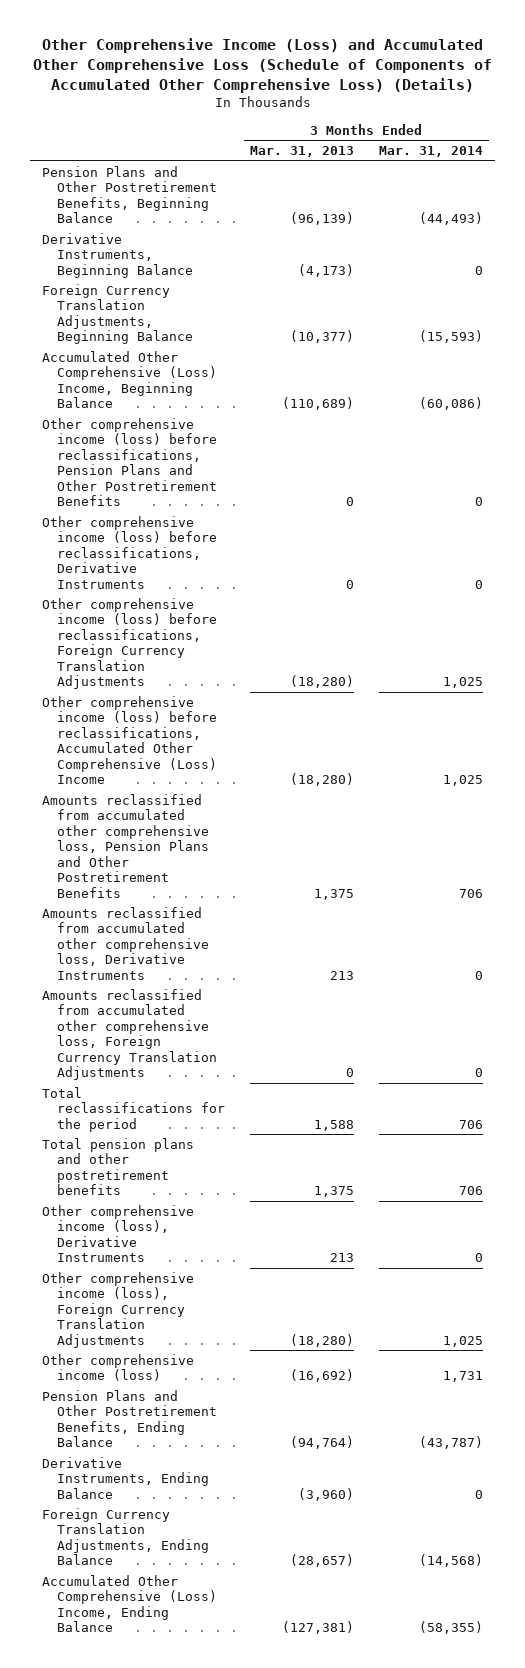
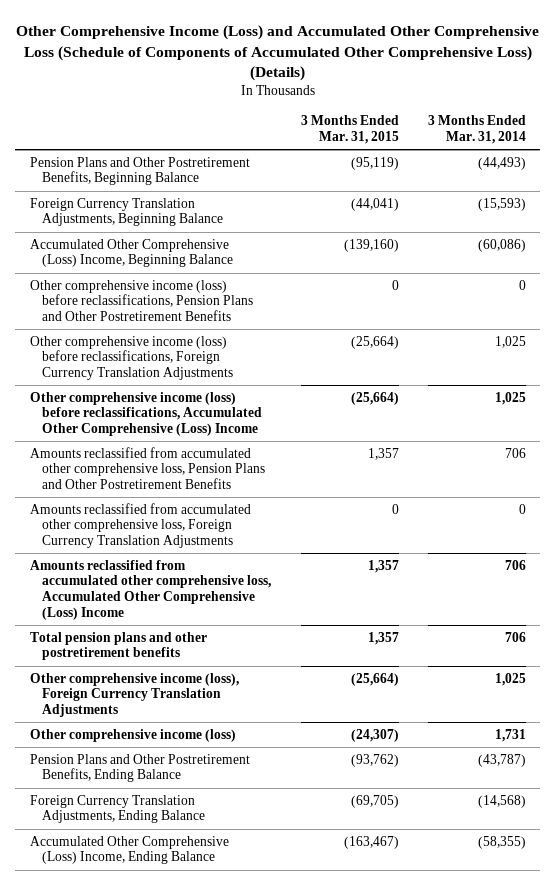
- | 3 Months Ended Mar. 31, 2013 | 3 Months Ended Mar. 31, 2014
+ | 3 Months Ended Mar. 31, 2015 | 3 Months Ended Mar. 31, 2014
- Derivative Instruments, Beginning Balance | (4,173) | 0
- Other comprehensive income (loss) before reclassifications, Derivative Instruments | 0 | 0
- Amounts reclassified from accumulated other comprehensive loss, Derivative Instruments | 213 | 0
- Total reclassifications for the period | 1,588 | 706
+ Amounts reclassified from accumulated other comprehensive loss, Accumulated Other Comprehensive (Loss) Income | 1,357 | 706
- Other comprehensive income (loss), Derivative Instruments | 213 | 0
- Derivative Instruments, Ending Balance | (3,960) | 0

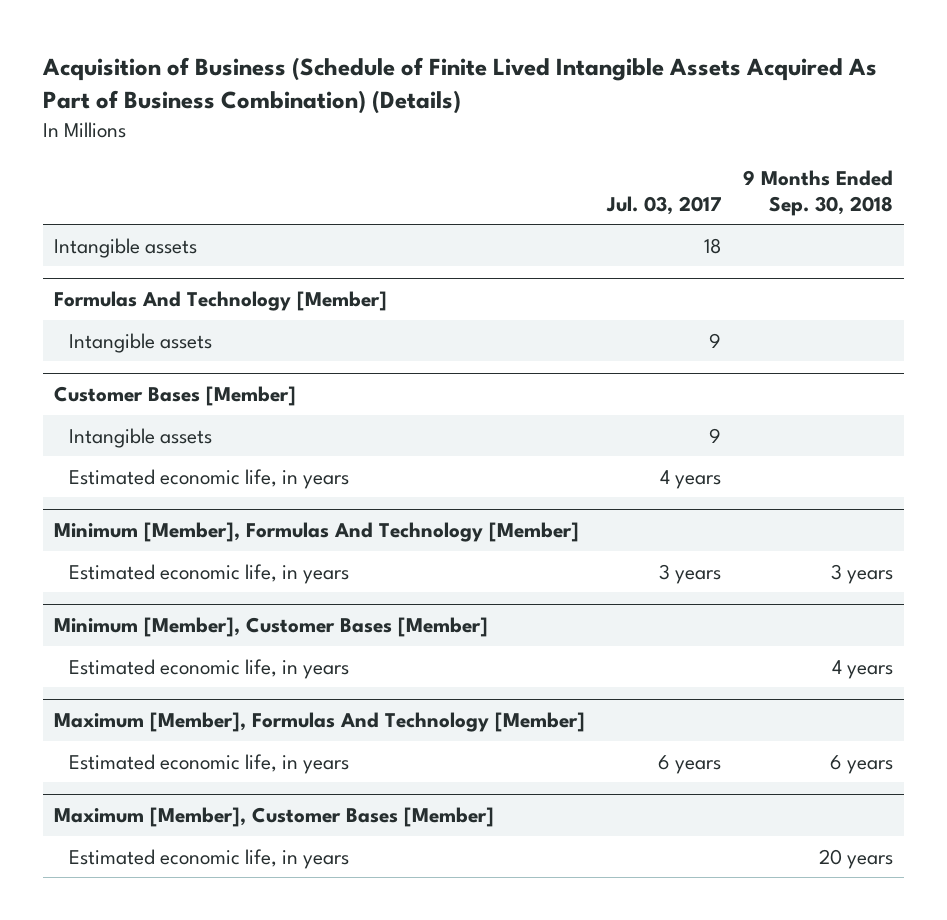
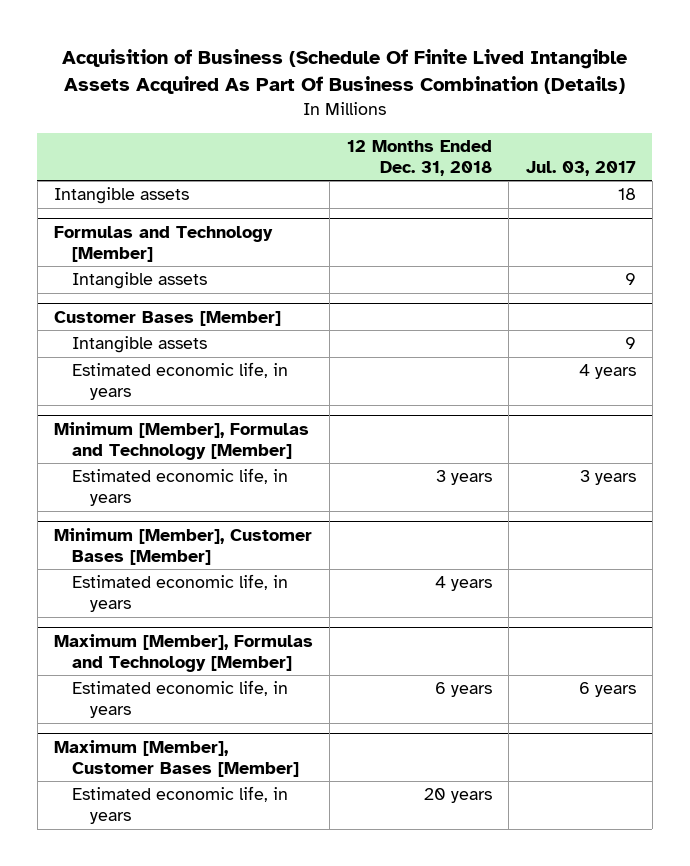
- Acquisition of Business (Schedule of Finite Lived Intangible Assets Acquired As Part of Business Combination) (Details)
+ Acquisition of Business (Schedule Of Finite Lived Intangible Assets Acquired As Part Of Business Combination (Details)
- | Jul. 03, 2017 | 9 Months Ended Sep. 30, 2018
+ | 12 Months Ended Dec. 31, 2018 | Jul. 03, 2017
- Formulas And Technology [Member]
+ Formulas and Technology [Member]
- Minimum [Member], Formulas And Technology [Member]
+ Minimum [Member], Formulas and Technology [Member]
- Maximum [Member], Formulas And Technology [Member]
+ Maximum [Member], Formulas and Technology [Member]

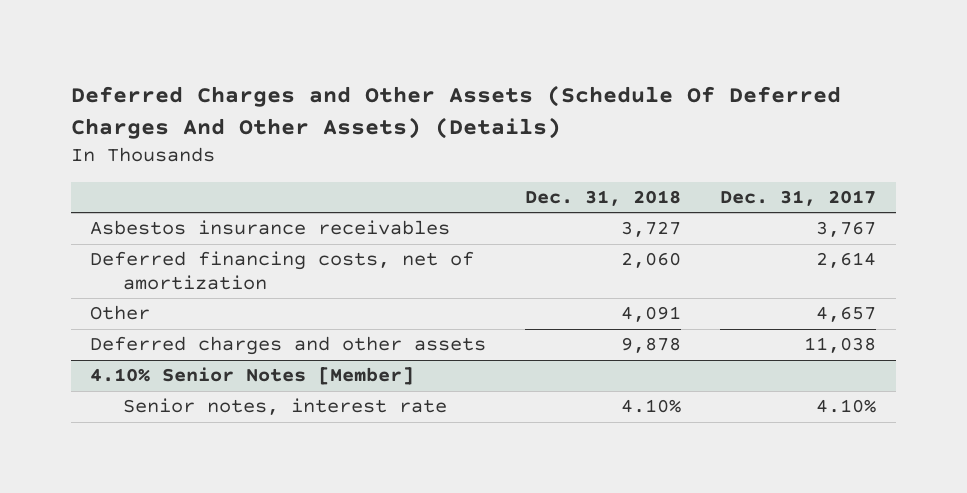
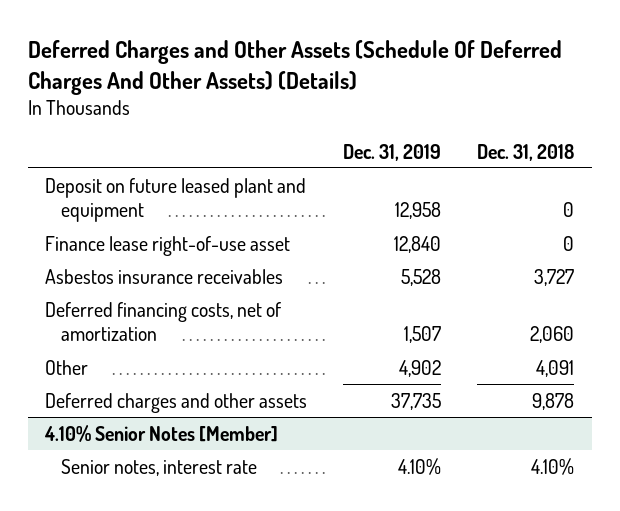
- | Dec. 31, 2018 | Dec. 31, 2017
+ | Dec. 31, 2019 | Dec. 31, 2018
+ Deposit on future leased plant and equipment | 12,958 | 0
+ Finance lease right-of-use asset | 12,840 | 0

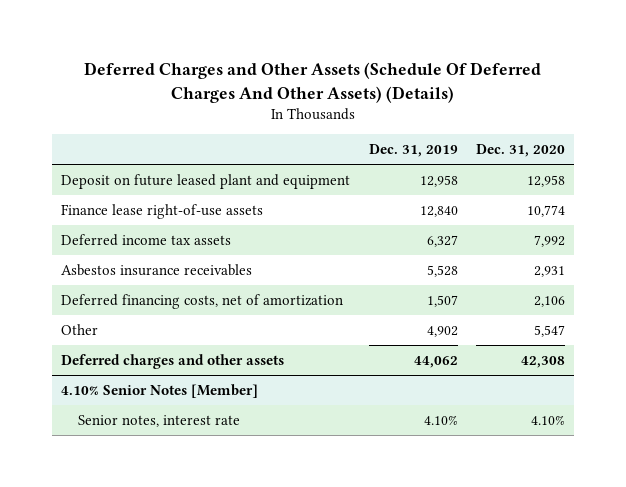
- | Dec. 31, 2019 | Dec. 31, 2018
+ | Dec. 31, 2019 | Dec. 31, 2020
- Finance lease right-of-use asset | 12,840 | 0
+ Finance lease right-of-use assets | 12,840 | 10,774
+ Deferred income tax assets | 6,327 | 7,992
- Deferred charges and other assets | 37,735 | 9,878
+ Deferred charges and other assets | 44,062 | 42,308

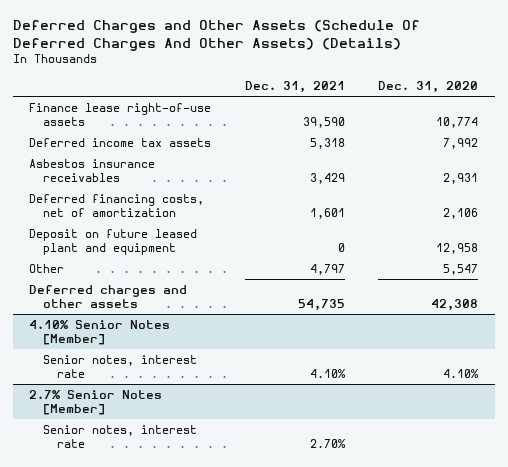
- | Dec. 31, 2019 | Dec. 31, 2020
+ | Dec. 31, 2021 | Dec. 31, 2020
moved down: Deposit on future leased plant and equipment | 0 | 12,958
+ 2.7% Senior Notes [Member]
+ Senior notes, interest rate | 2.70% |

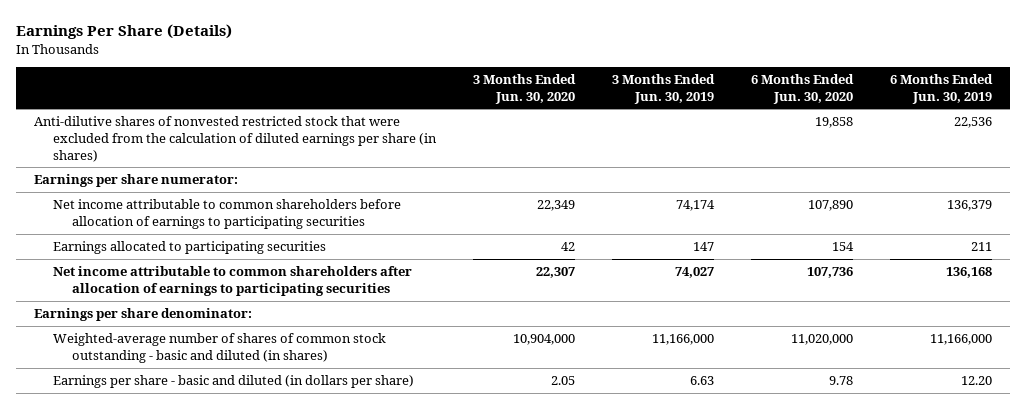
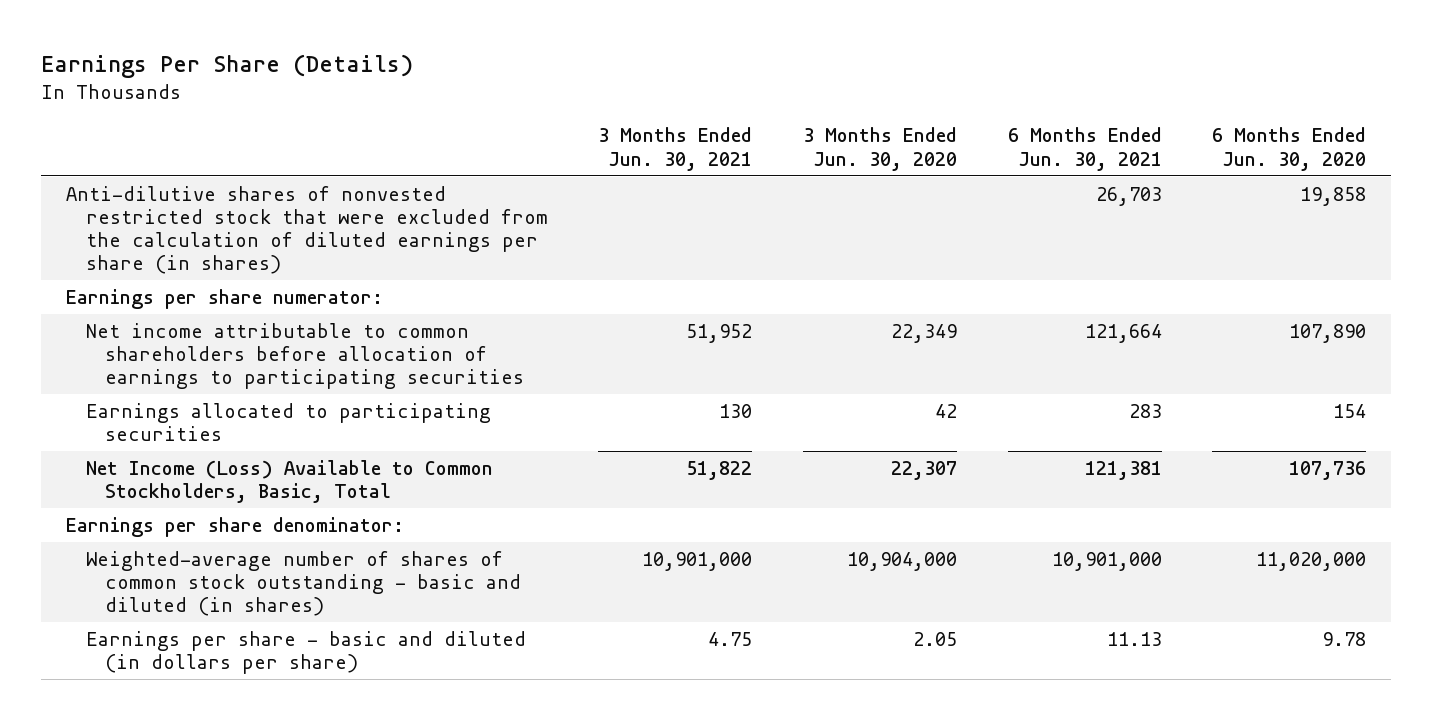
- | 3 Months Ended Jun. 30, 2020 | 3 Months Ended Jun. 30, 2019 | 6 Months Ended Jun. 30, 2020 | 6 Months Ended Jun. 30, 2019
+ | 3 Months Ended Jun. 30, 2021 | 3 Months Ended Jun. 30, 2020 | 6 Months Ended Jun. 30, 2021 | 6 Months Ended Jun. 30, 2020
- Net income attributable to common shareholders after allocation of earnings to participating securities | 22,307 | 74,027 | 107,736 | 136,168
+ Net Income (Loss) Available to Common Stockholders, Basic, Total | 51,822 | 22,307 | 121,381 | 107,736

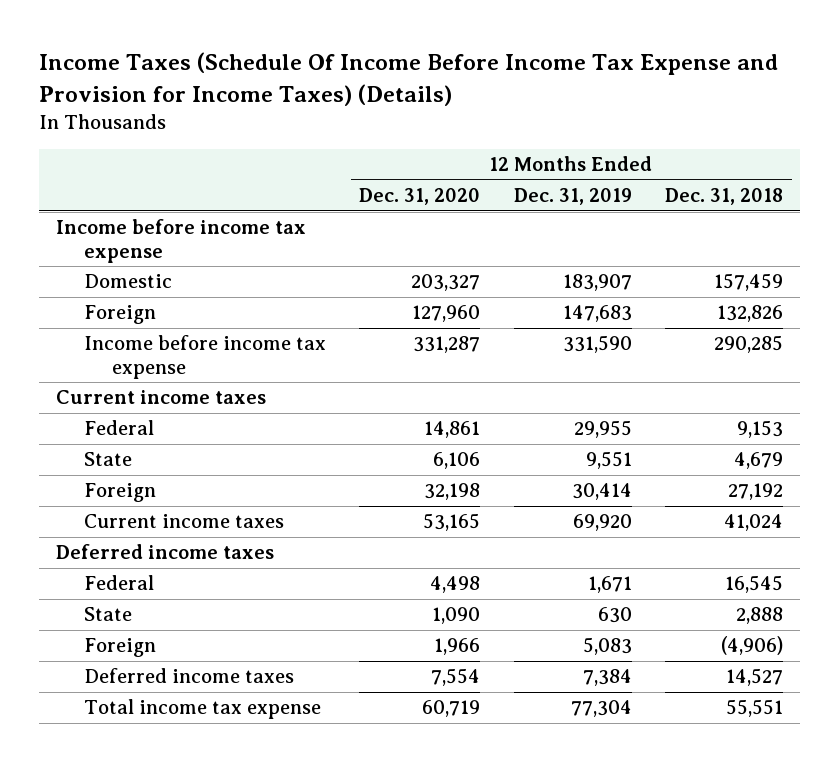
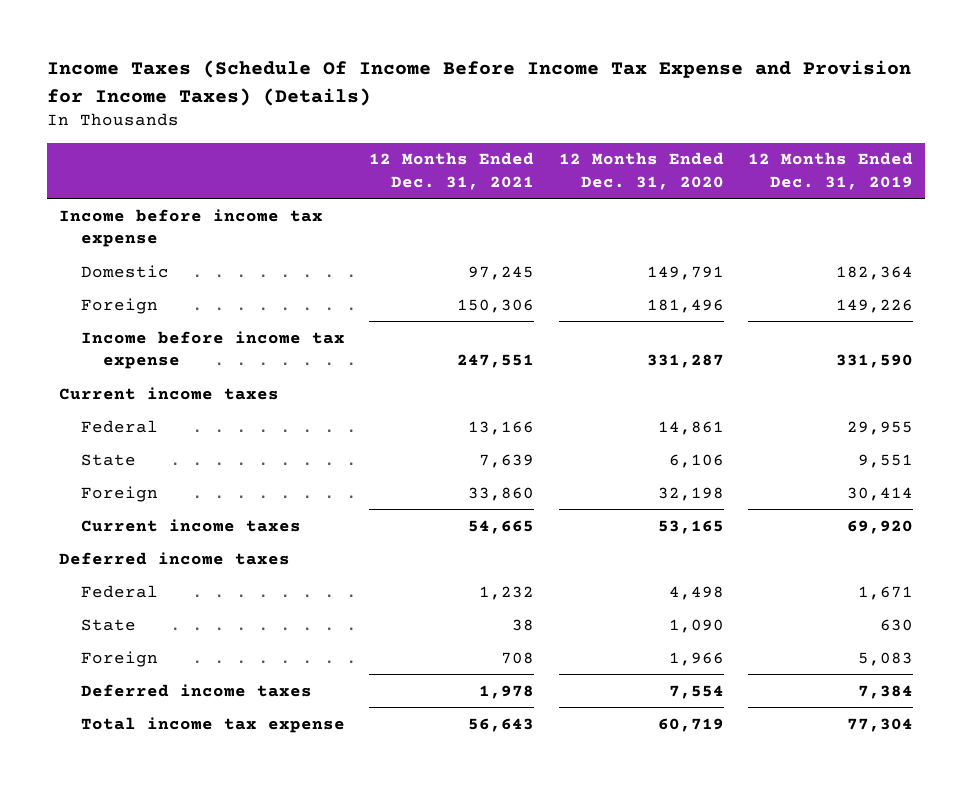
- | 12 Months Ended Dec. 31, 2020 | 12 Months Ended Dec. 31, 2019 | 12 Months Ended Dec. 31, 2018
+ | 12 Months Ended Dec. 31, 2021 | 12 Months Ended Dec. 31, 2020 | 12 Months Ended Dec. 31, 2019
- Domestic | 203,327 | 183,907 | 157,459
- Foreign | 127,960 | 147,683 | 132,826
+ Domestic | 97,245 | 149,791 | 182,364
+ Foreign | 150,306 | 181,496 | 149,226

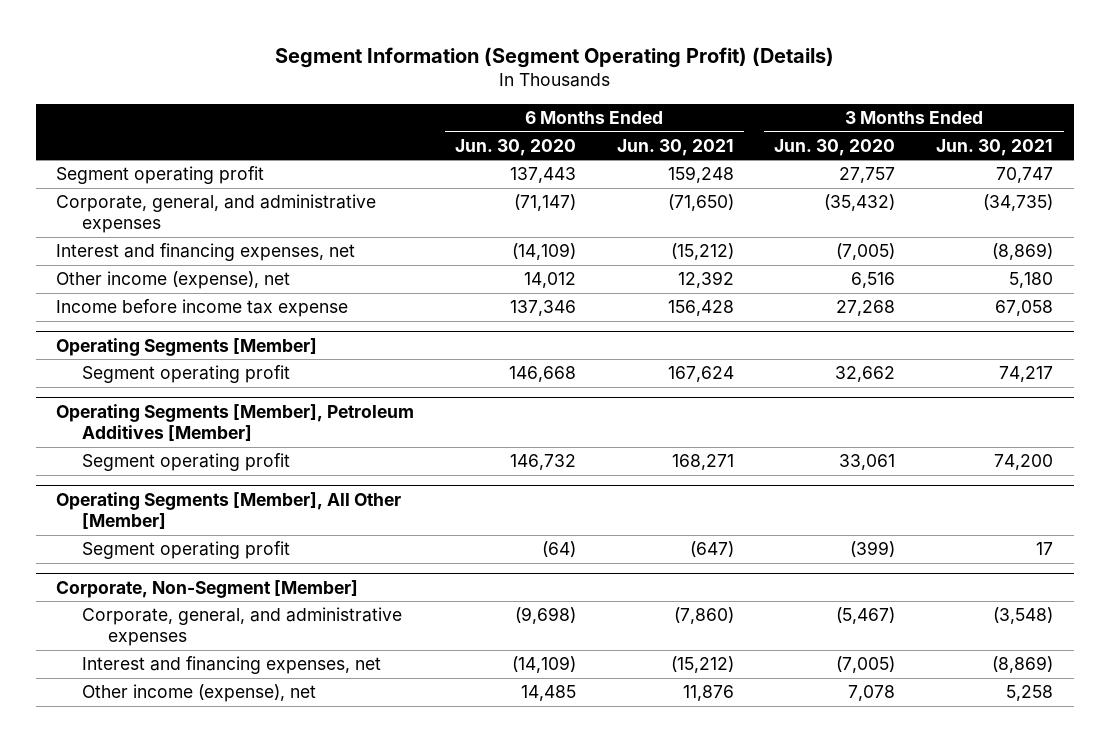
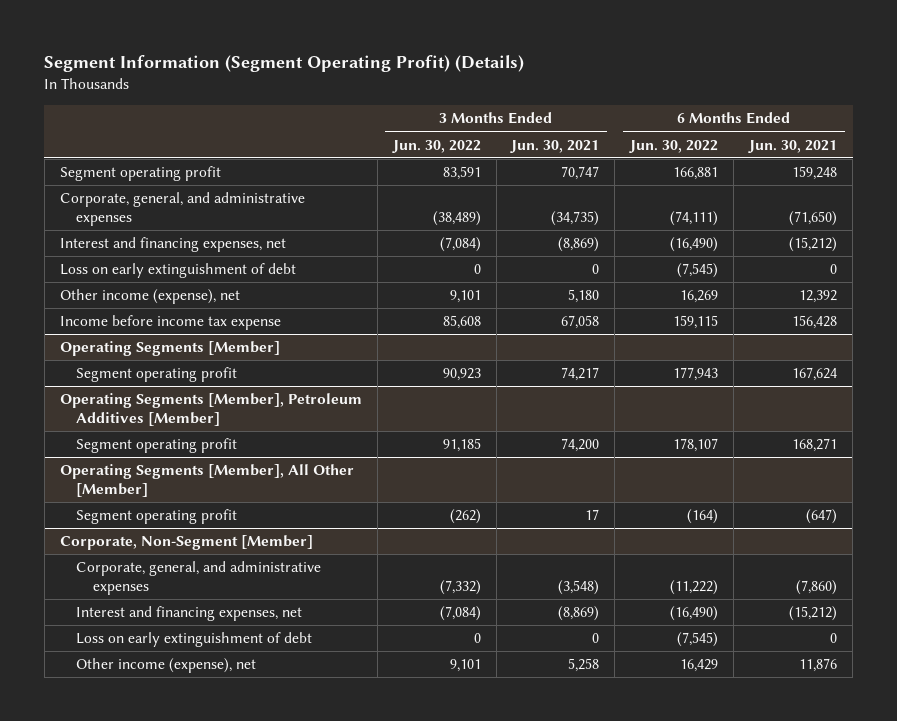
- | 6 Months Ended Jun. 30, 2020 | 6 Months Ended Jun. 30, 2021 | 3 Months Ended Jun. 30, 2020 | 3 Months Ended Jun. 30, 2021
+ | 3 Months Ended Jun. 30, 2022 | 3 Months Ended Jun. 30, 2021 | 6 Months Ended Jun. 30, 2022 | 6 Months Ended Jun. 30, 2021
+ Loss on early extinguishment of debt | 0 | 0 | (7,545) | 0
@ Corporate, Non-Segment [Member]
+ Loss on early extinguishment of debt | 0 | 0 | (7,545) | 0

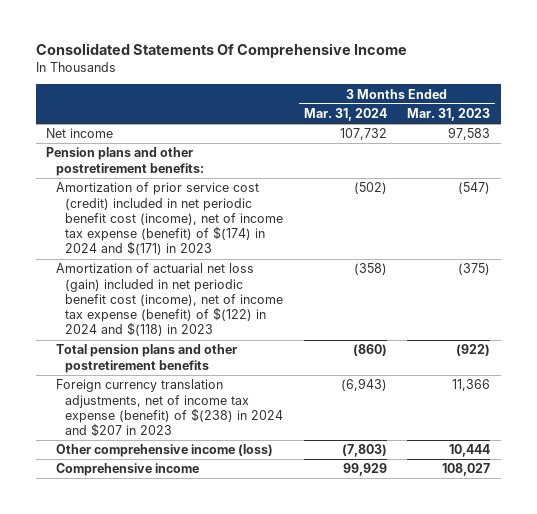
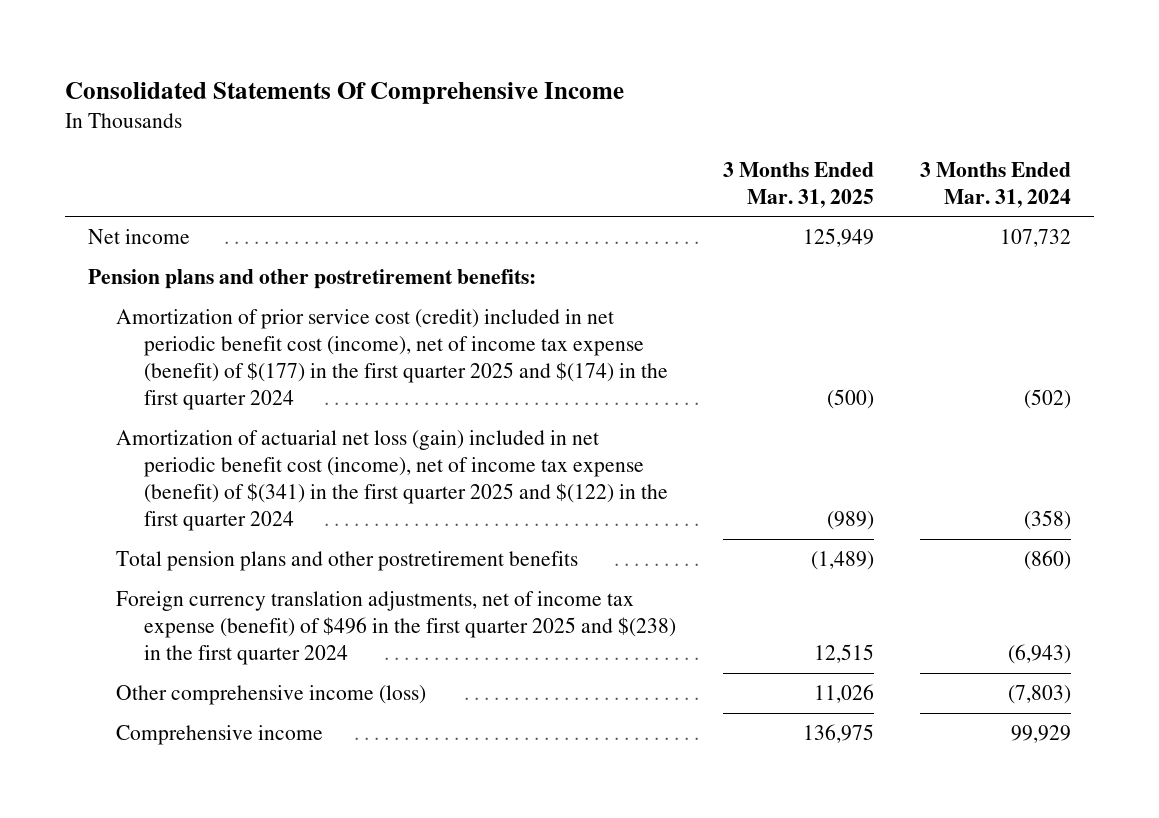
- | 3 Months Ended Mar. 31, 2024 | 3 Months Ended Mar. 31, 2023
+ | 3 Months Ended Mar. 31, 2025 | 3 Months Ended Mar. 31, 2024
- Amortization of prior service cost (credit) included in net periodic benefit cost (income), net of income tax expense (benefit) of $(174) in 2024 and $(171) in 2023 | (502) | (547)
- Amortization of actuarial net loss (gain) included in net periodic benefit cost (income), net of income tax expense (benefit) of $(122) in 2024 and $(118) in 2023 | (358) | (375)
+ Amortization of prior service cost (credit) included in net periodic benefit cost (income), net of income tax expense (benefit) of $(177) in the first quarter 2025 and $(174) in the first quarter 2024 | (500) | (502)
+ Amortization of actuarial net loss (gain) included in net periodic benefit cost (income), net of income tax expense (benefit) of $(341) in the first quarter 2025 and $(122) in the first quarter 2024 | (989) | (358)
- Foreign currency translation adjustments, net of income tax expense (benefit) of $(238) in 2024 and $207 in 2023 | (6,943) | 11,366
+ Foreign currency translation adjustments, net of income tax expense (benefit) of $496 in the first quarter 2025 and $(238) in the first quarter 2024 | 12,515 | (6,943)

